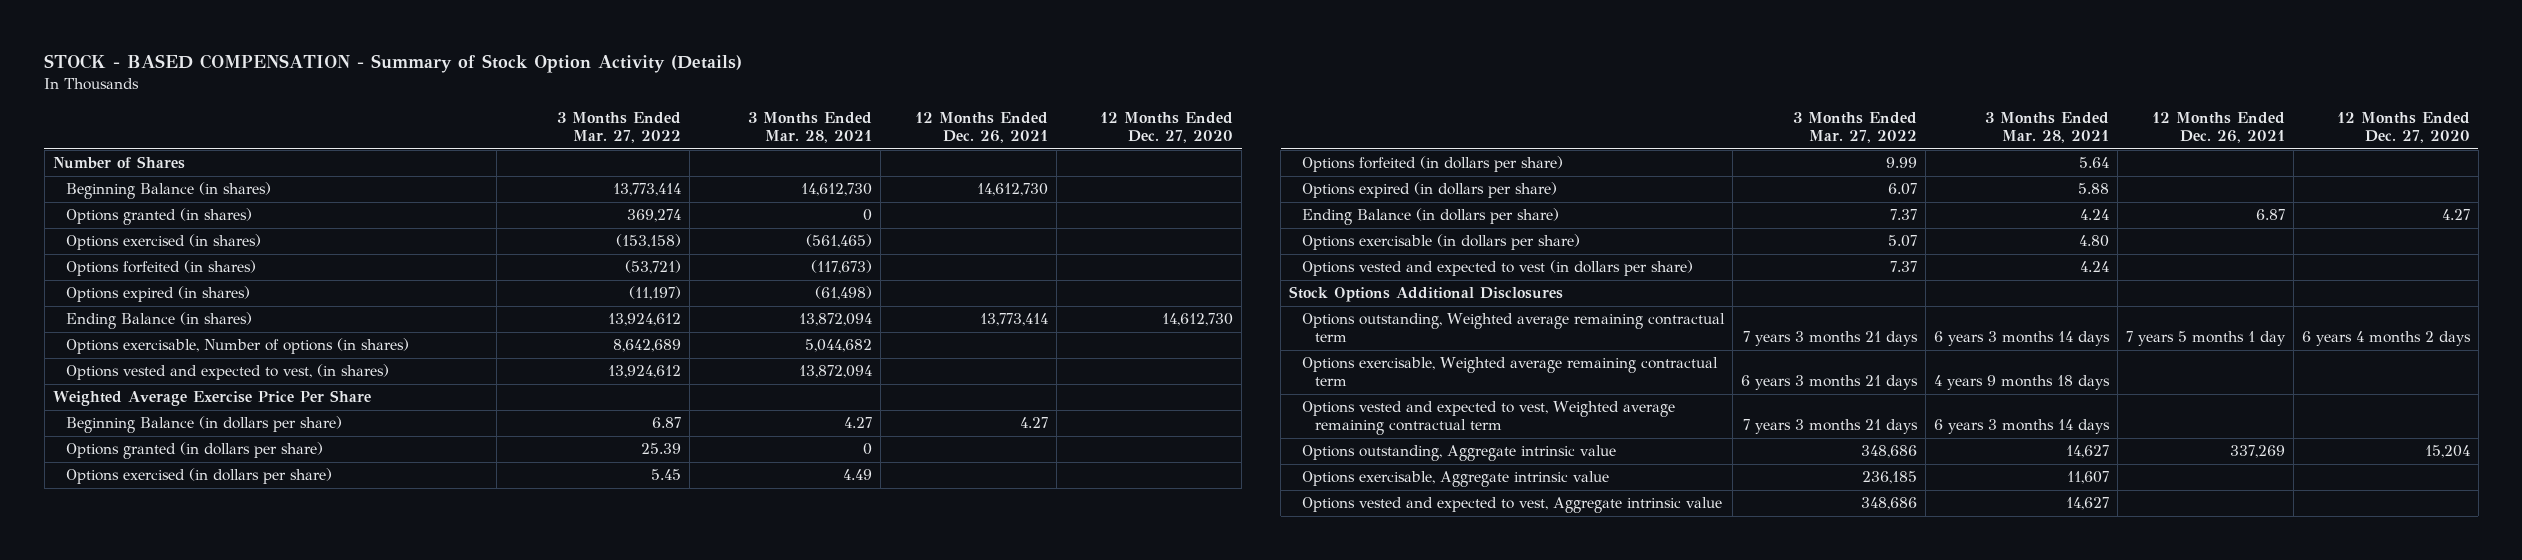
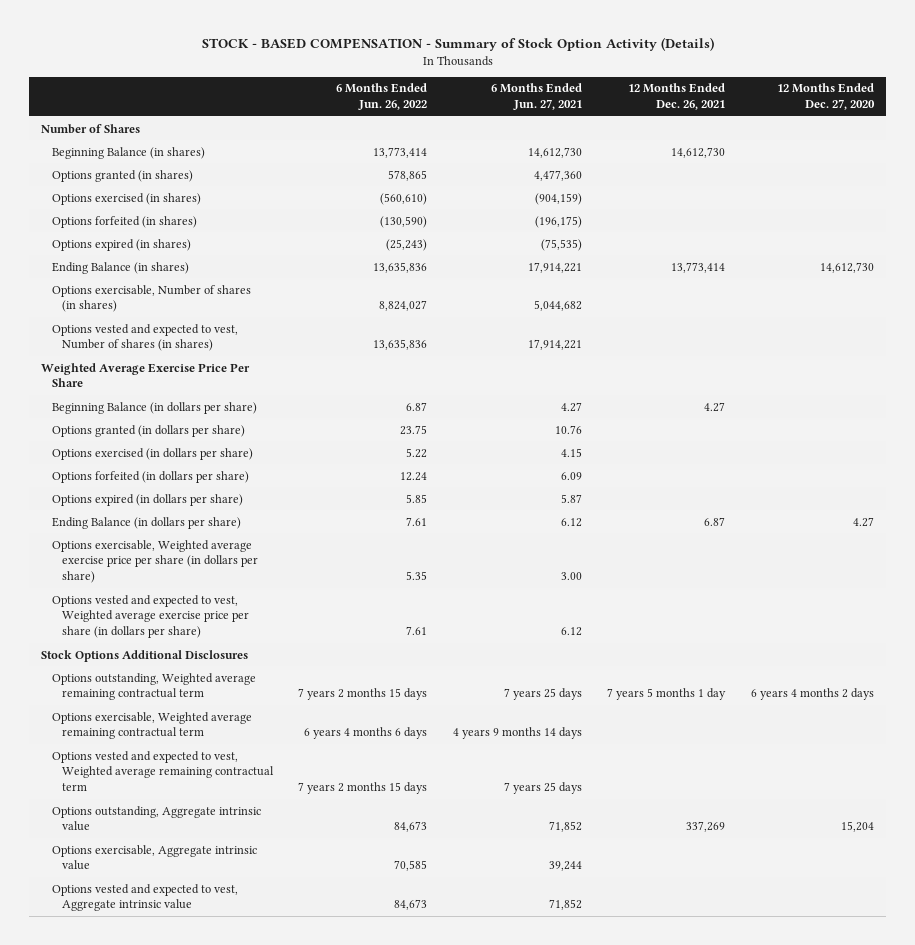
- | 3 Months Ended Mar. 27, 2022 | 3 Months Ended Mar. 28, 2021 | 12 Months Ended Dec. 26, 2021 | 12 Months Ended Dec. 27, 2020
+ | 6 Months Ended Jun. 26, 2022 | 6 Months Ended Jun. 27, 2021 | 12 Months Ended Dec. 26, 2021 | 12 Months Ended Dec. 27, 2020
- Options exercisable, Number of options (in shares) | 8,642,689 | 5,044,682 | |
- Options vested and expected to vest, (in shares) | 13,924,612 | 13,872,094 | |
+ Options exercisable, Number of shares (in shares) | 8,824,027 | 5,044,682 | |
+ Options vested and expected to vest, Number of shares (in shares) | 13,635,836 | 17,914,221 | |
- Options exercisable (in dollars per share) | 5.07 | 4.80 | |
- Options vested and expected to vest (in dollars per share) | 7.37 | 4.24 | |
+ Options exercisable, Weighted average exercise price per share (in dollars per share) | 5.35 | 3.00 | |
+ Options vested and expected to vest, Weighted average exercise price per share (in dollars per share) | 7.61 | 6.12 | |

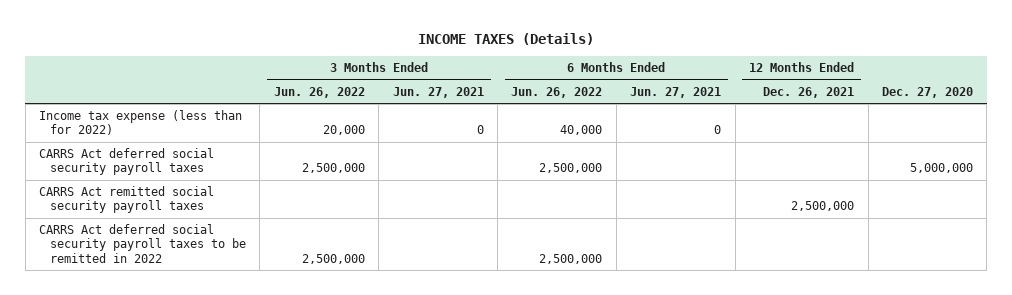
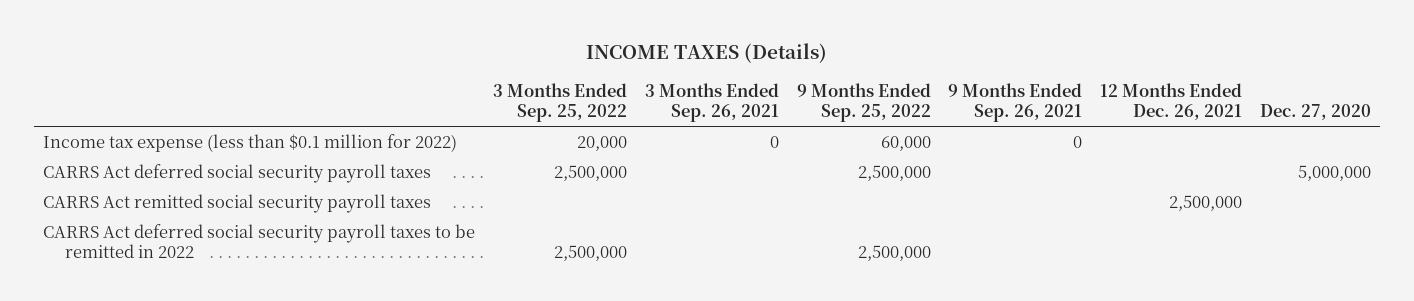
- | 3 Months Ended Jun. 26, 2022 | 3 Months Ended Jun. 27, 2021 | 6 Months Ended Jun. 26, 2022 | 6 Months Ended Jun. 27, 2021 | 12 Months Ended Dec. 26, 2021 | Dec. 27, 2020
+ | 3 Months Ended Sep. 25, 2022 | 3 Months Ended Sep. 26, 2021 | 9 Months Ended Sep. 25, 2022 | 9 Months Ended Sep. 26, 2021 | 12 Months Ended Dec. 26, 2021 | Dec. 27, 2020
- Income tax expense (less than for 2022) | 20,000 | 0 | 40,000 | 0 | |
+ Income tax expense (less than $0.1 million for 2022) | 20,000 | 0 | 60,000 | 0 | |

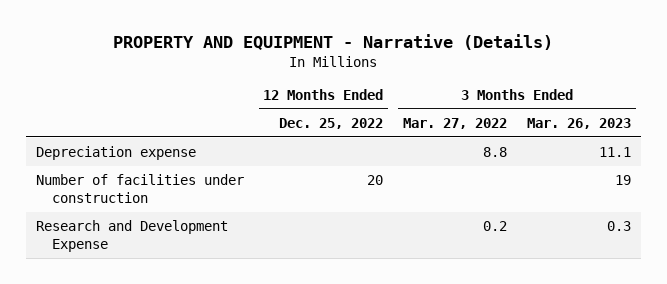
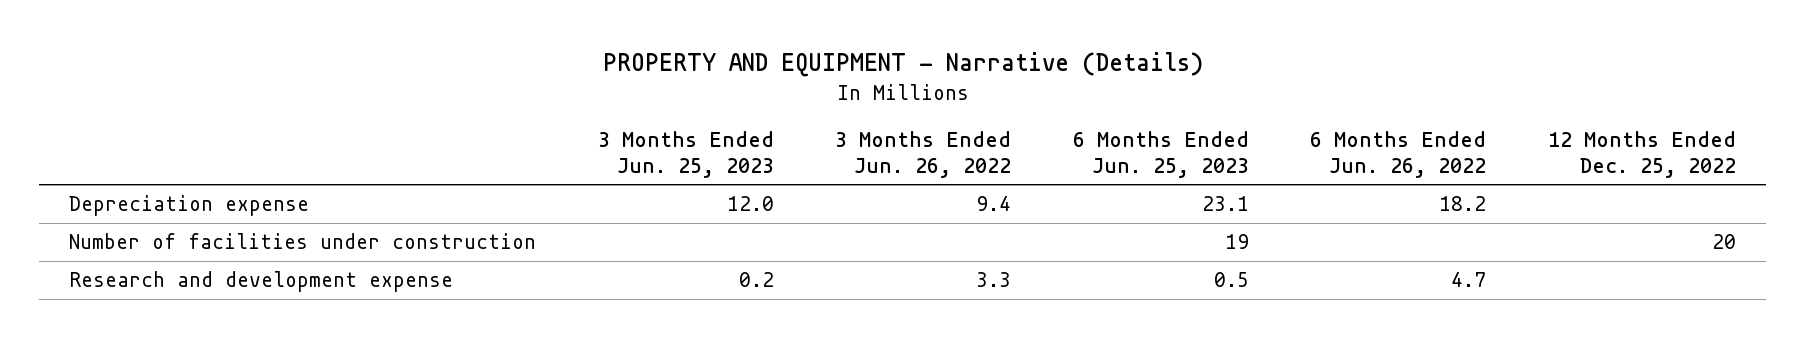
- | 12 Months Ended Dec. 25, 2022 | 3 Months Ended Mar. 27, 2022 | 3 Months Ended Mar. 26, 2023
+ | 3 Months Ended Jun. 25, 2023 | 3 Months Ended Jun. 26, 2022 | 6 Months Ended Jun. 25, 2023 | 6 Months Ended Jun. 26, 2022 | 12 Months Ended Dec. 25, 2022
- Research and Development Expense | | 0.2 | 0.3
+ Research and development expense | 0.2 | 3.3 | 0.5 | 4.7 |

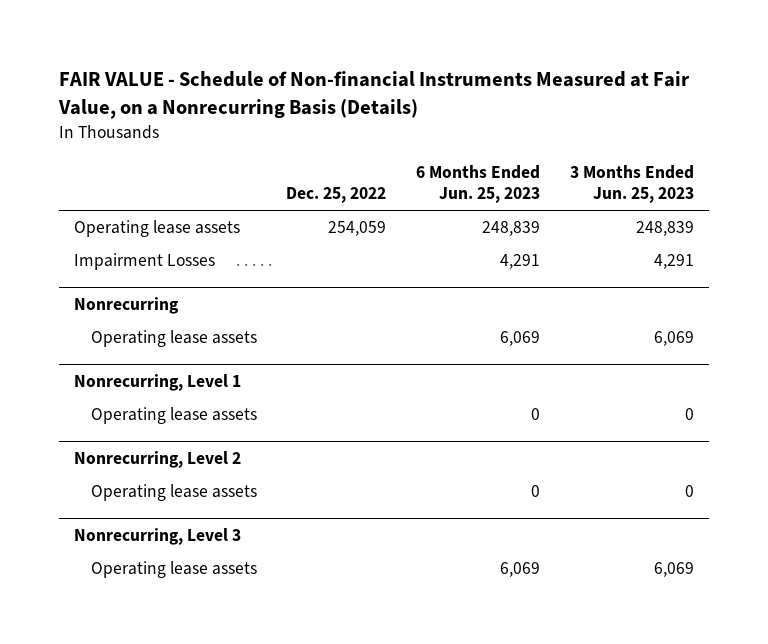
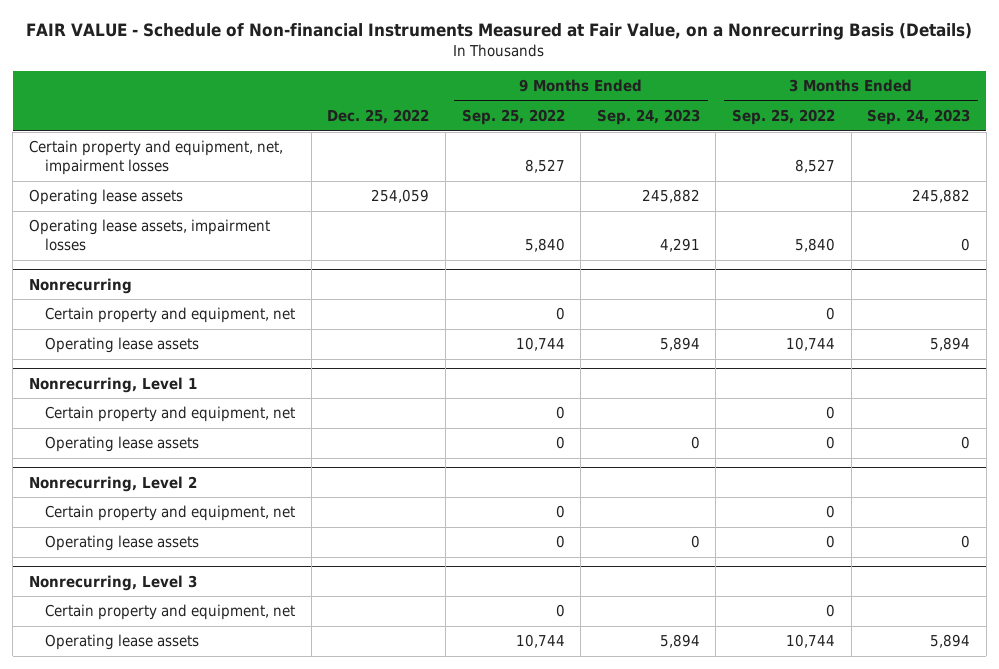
- | Dec. 25, 2022 | 6 Months Ended Jun. 25, 2023 | 3 Months Ended Jun. 25, 2023
+ | Dec. 25, 2022 | 9 Months Ended Sep. 25, 2022 | 9 Months Ended Sep. 24, 2023 | 3 Months Ended Sep. 25, 2022 | 3 Months Ended Sep. 24, 2023
+ Certain property and equipment, net, impairment losses | | 8,527 | | 8,527 |
- Impairment Losses | | 4,291 | 4,291
+ Operating lease assets, impairment losses | | 5,840 | 4,291 | 5,840 | 0
@ Nonrecurring
+ Certain property and equipment, net | | 0 | | 0 |
@ Nonrecurring, Level 1
+ Certain property and equipment, net | | 0 | | 0 |
@ Nonrecurring, Level 2
+ Certain property and equipment, net | | 0 | | 0 |
@ Nonrecurring, Level 3
+ Certain property and equipment, net | | 0 | | 0 |

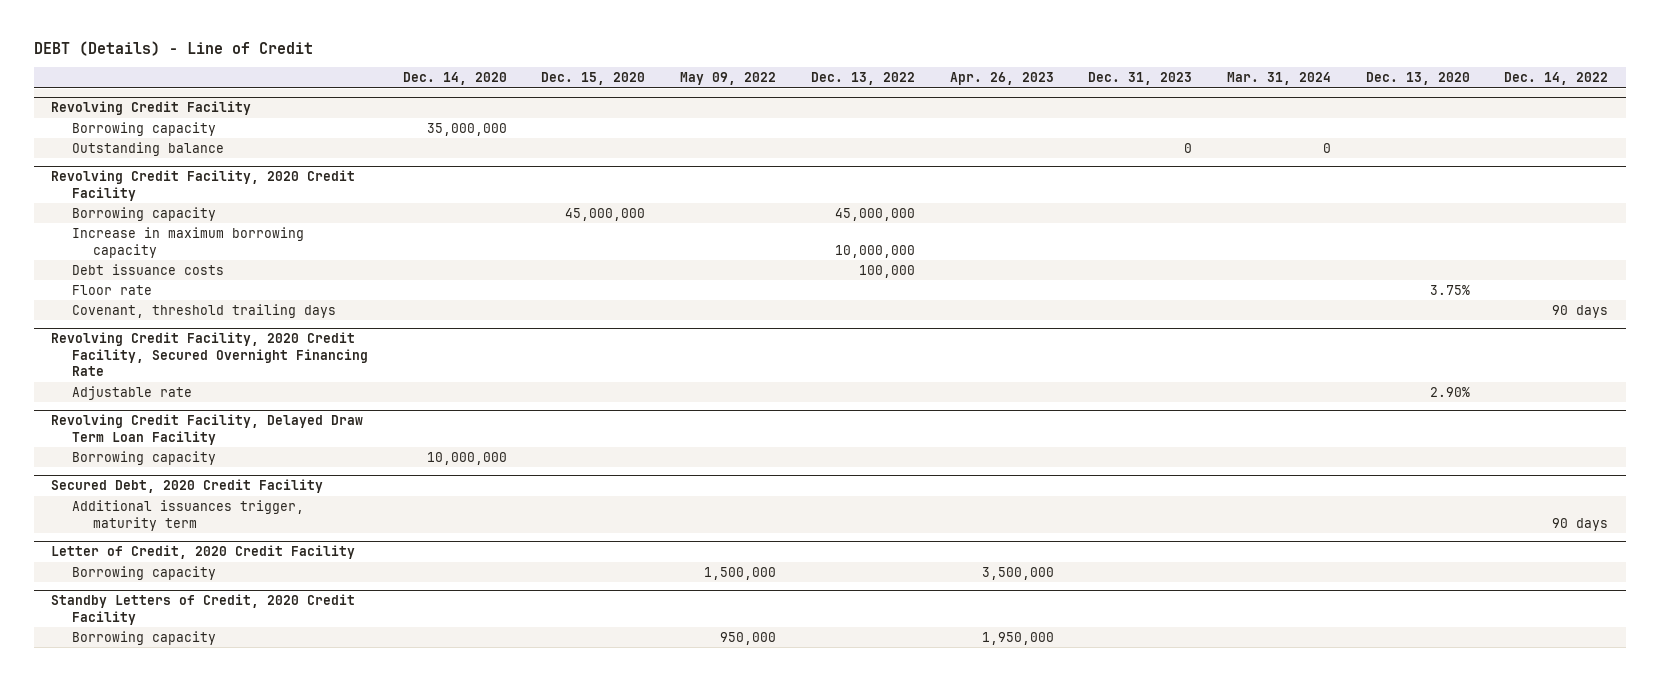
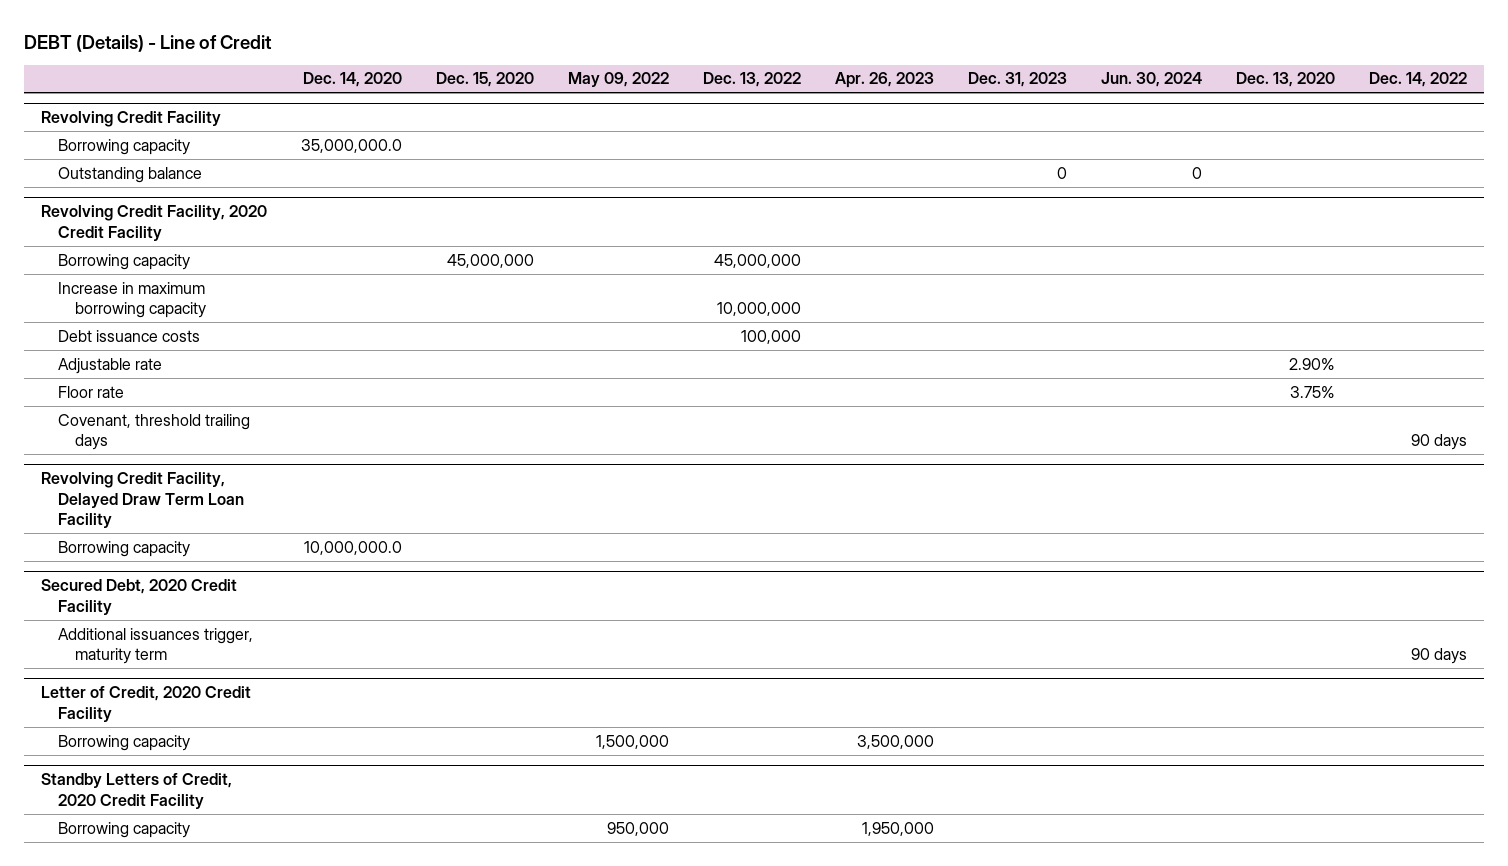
- | Dec. 14, 2020 | Dec. 15, 2020 | May 09, 2022 | Dec. 13, 2022 | Apr. 26, 2023 | Dec. 31, 2023 | Mar. 31, 2024 | Dec. 13, 2020 | Dec. 14, 2022
+ | Dec. 14, 2020 | Dec. 15, 2020 | May 09, 2022 | Dec. 13, 2022 | Apr. 26, 2023 | Dec. 31, 2023 | Jun. 30, 2024 | Dec. 13, 2020 | Dec. 14, 2022
@ Revolving Credit Facility
- Borrowing capacity | 35,000,000 | | | | | | | |
+ Borrowing capacity | 35,000,000.0 | | | | | | | |
@ Revolving Credit Facility, 2020 Credit Facility
+ Adjustable rate | | | | | | | | 2.90% |
- Revolving Credit Facility, 2020 Credit Facility, Secured Overnight Financing Rate
- Adjustable rate | | | | | | | | 2.90% |
@ Revolving Credit Facility, Delayed Draw Term Loan Facility
- Borrowing capacity | 10,000,000 | | | | | | | |
+ Borrowing capacity | 10,000,000.0 | | | | | | | |

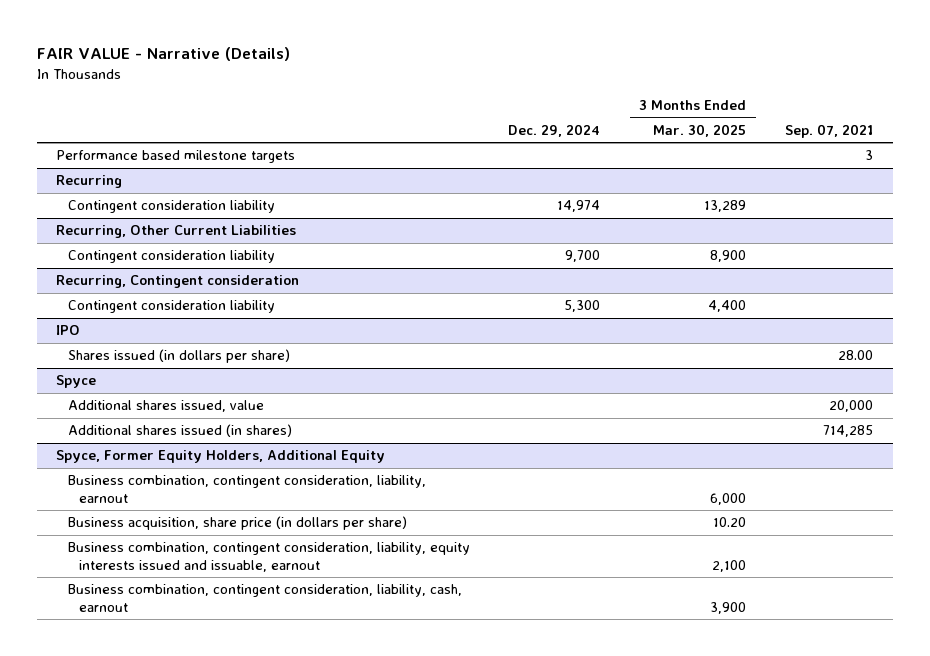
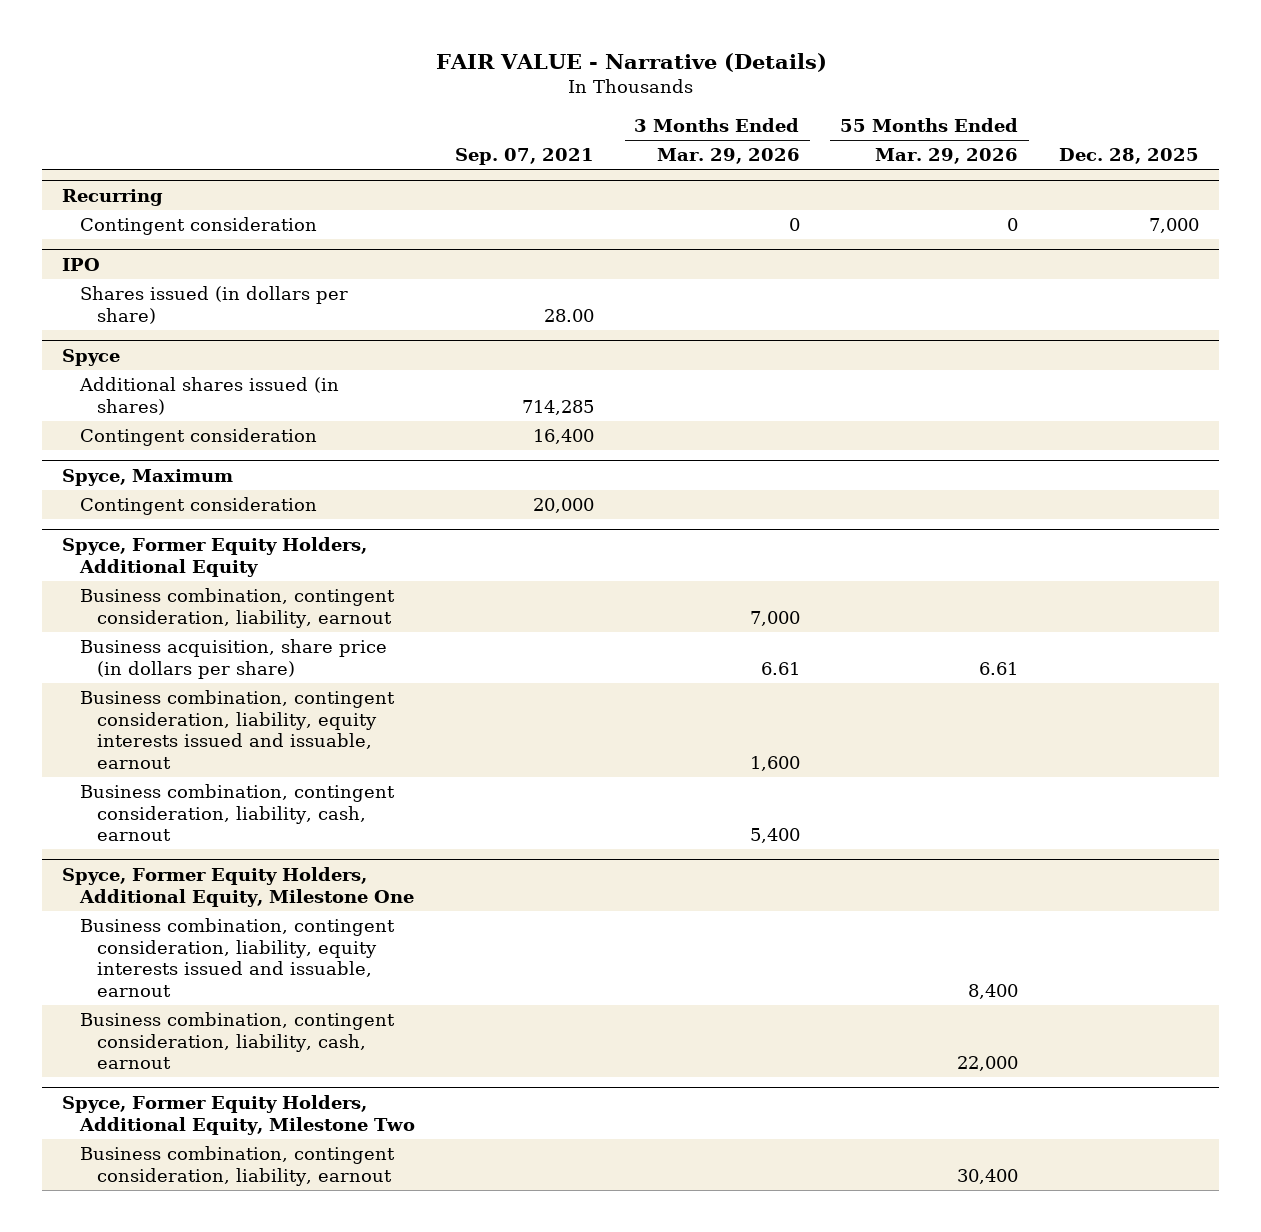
- | Dec. 29, 2024 | 3 Months Ended Mar. 30, 2025 | Sep. 07, 2021
+ | Sep. 07, 2021 | 3 Months Ended Mar. 29, 2026 | 55 Months Ended Mar. 29, 2026 | Dec. 28, 2025
- Performance based milestone targets | | | 3
@ Recurring
- Contingent consideration liability | 14,974 | 13,289 |
- Recurring, Other Current Liabilities
- Contingent consideration liability | 9,700 | 8,900 |
- Recurring, Contingent consideration
- Contingent consideration liability | 5,300 | 4,400 |
@ Recurring
+ Contingent consideration | | 0 | 0 | 7,000
@ Spyce
- Additional shares issued, value | | | 20,000
+ Contingent consideration | 16,400 | | |
+ Spyce, Maximum
+ Contingent consideration | 20,000 | | |
+ Spyce, Former Equity Holders, Additional Equity, Milestone One
+ Business combination, contingent consideration, liability, equity interests issued and issuable, earnout | | | 8,400 |
+ Business combination, contingent consideration, liability, cash, earnout | | | 22,000 |
+ Spyce, Former Equity Holders, Additional Equity, Milestone Two
+ Business combination, contingent consideration, liability, earnout | | | 30,400 |

